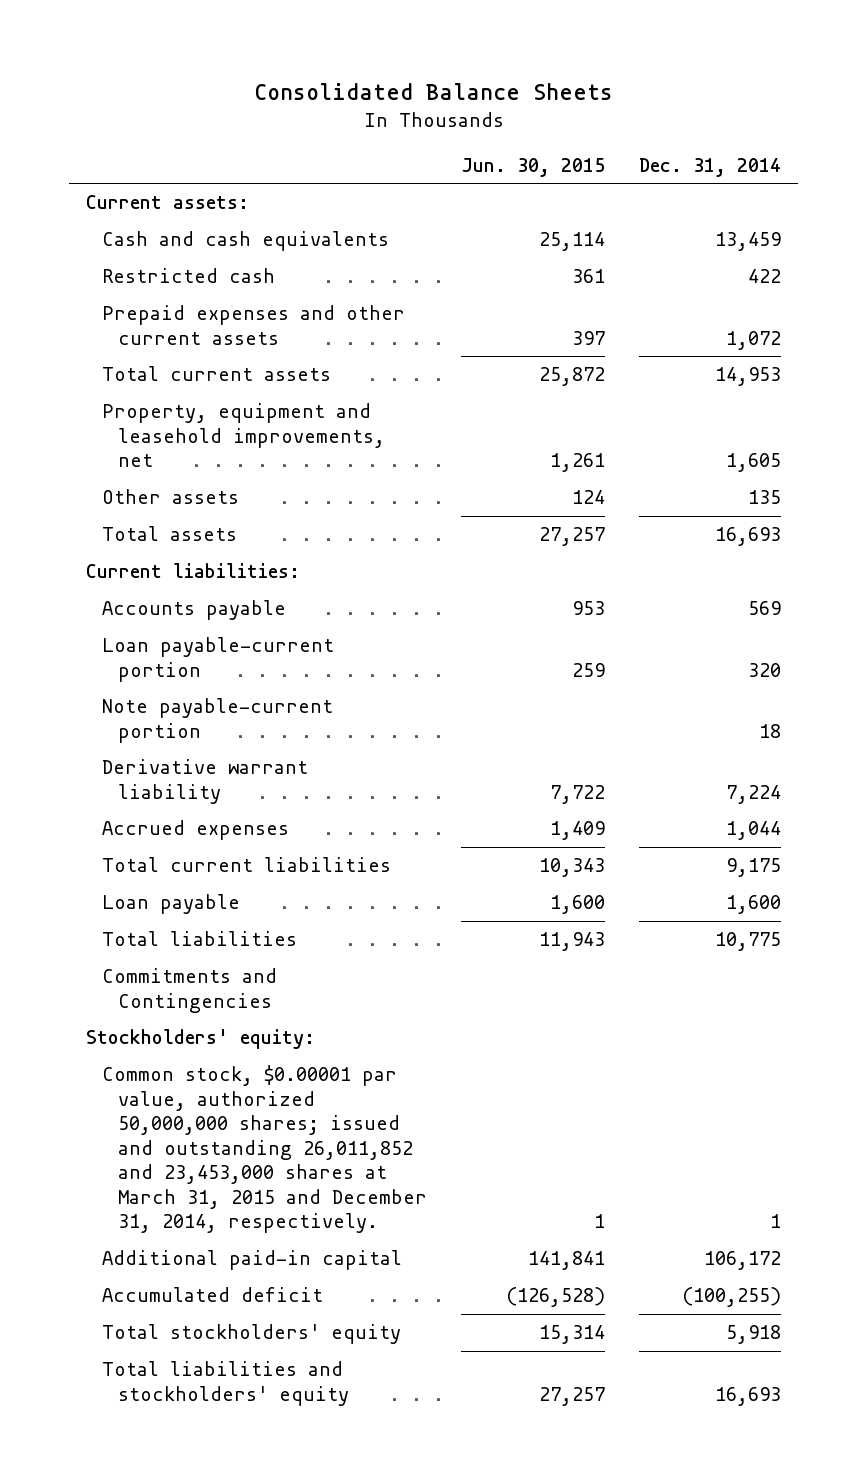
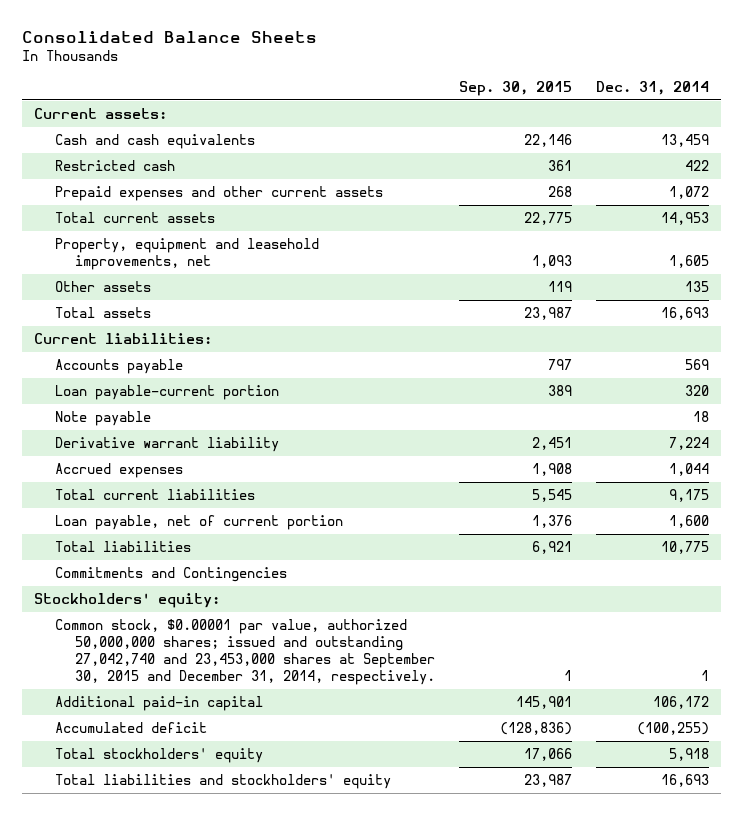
- | Jun. 30, 2015 | Dec. 31, 2014
+ | Sep. 30, 2015 | Dec. 31, 2014
- Note payable-current portion | | 18
+ Note payable | | 18
- Loan payable | 1,600 | 1,600
+ Loan payable, net of current portion | 1,376 | 1,600
- Common stock, $0.00001 par value, authorized 50,000,000 shares; issued and outstanding 26,011,852 and 23,453,000 shares at March 31, 2015 and December 31, 2014, respectively. | 1 | 1
+ Common stock, $0.00001 par value, authorized 50,000,000 shares; issued and outstanding 27,042,740 and 23,453,000 shares at September 30, 2015 and December 31, 2014, respectively. | 1 | 1

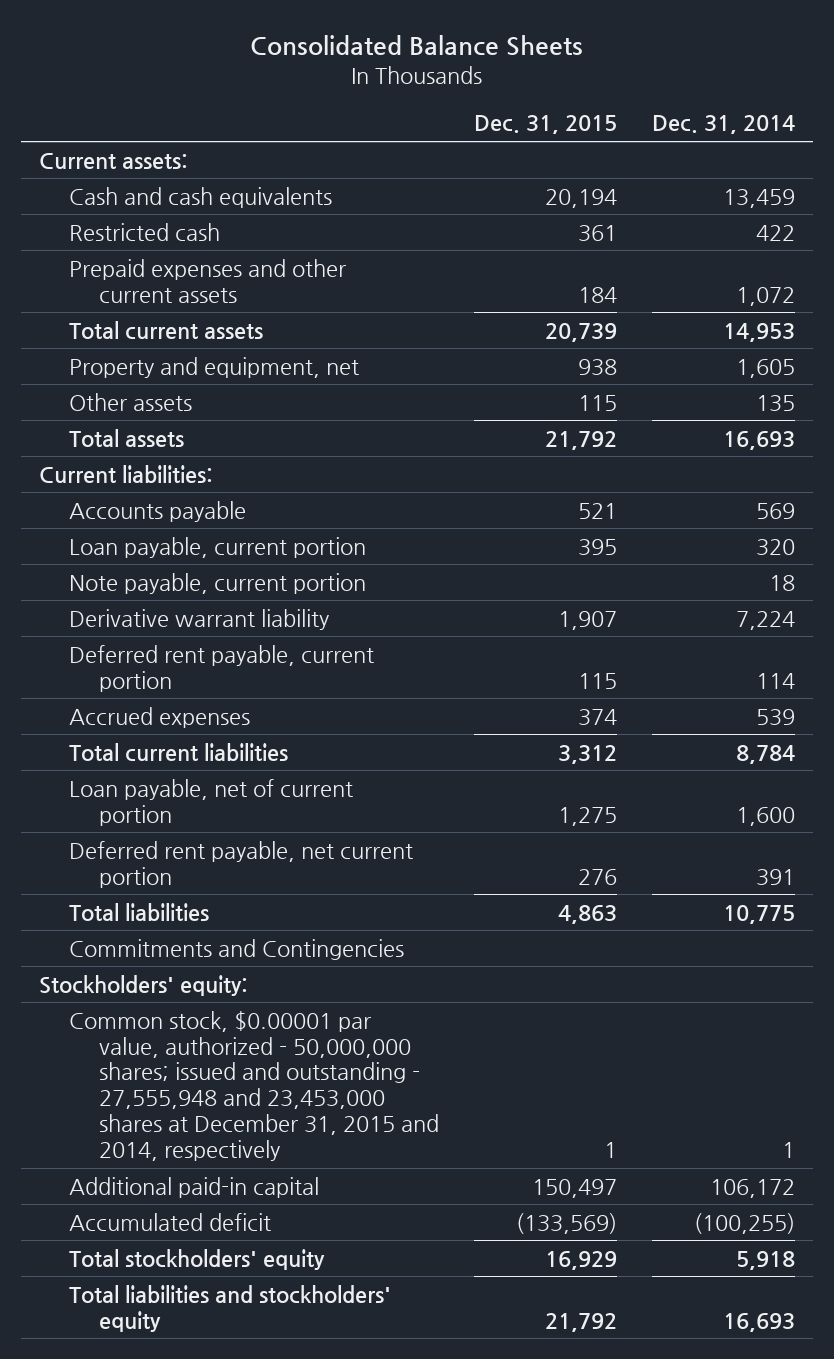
- | Sep. 30, 2015 | Dec. 31, 2014
+ | Dec. 31, 2015 | Dec. 31, 2014
- Property, equipment and leasehold improvements, net | 1,093 | 1,605
+ Property and equipment, net | 938 | 1,605
- Loan payable-current portion | 389 | 320
- Note payable | | 18
+ Loan payable, current portion | 395 | 320
+ Note payable, current portion | | 18
- Accrued expenses | 1,908 | 1,044
- Total current liabilities | 5,545 | 9,175
+ Deferred rent payable, current portion | 115 | 114
+ Accrued expenses | 374 | 539
+ Total current liabilities | 3,312 | 8,784
+ Deferred rent payable, net current portion | 276 | 391
- Common stock, $0.00001 par value, authorized 50,000,000 shares; issued and outstanding 27,042,740 and 23,453,000 shares at September 30, 2015 and December 31, 2014, respectively. | 1 | 1
+ Common stock, $0.00001 par value, authorized - 50,000,000 shares; issued and outstanding - 27,555,948 and 23,453,000 shares at December 31, 2015 and 2014, respectively | 1 | 1

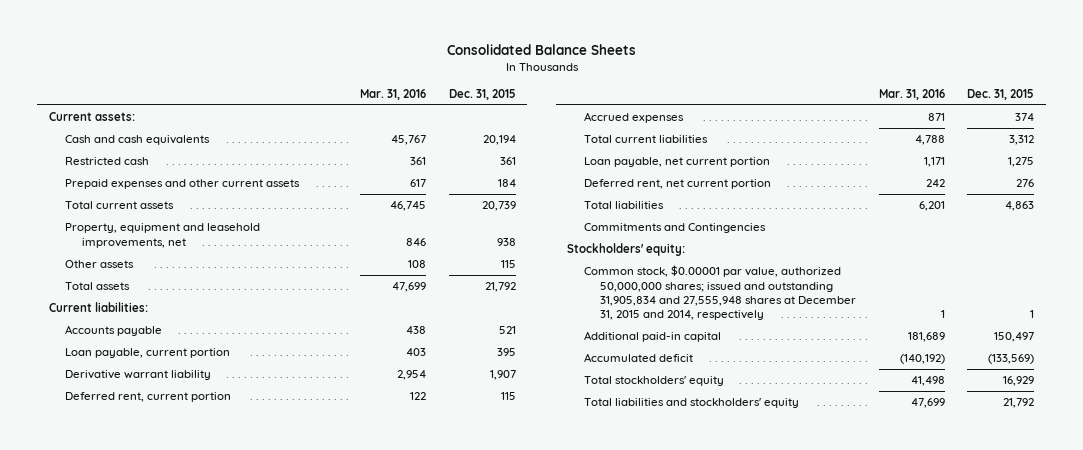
- | Dec. 31, 2015 | Dec. 31, 2014
+ | Mar. 31, 2016 | Dec. 31, 2015
- Property and equipment, net | 938 | 1,605
+ Property, equipment and leasehold improvements, net | 846 | 938
- Note payable, current portion | | 18
- Deferred rent payable, current portion | 115 | 114
+ Deferred rent, current portion | 122 | 115
- Loan payable, net of current portion | 1,275 | 1,600
- Deferred rent payable, net current portion | 276 | 391
+ Loan payable, net current portion | 1,171 | 1,275
+ Deferred rent, net current portion | 242 | 276
- Common stock, $0.00001 par value, authorized - 50,000,000 shares; issued and outstanding - 27,555,948 and 23,453,000 shares at December 31, 2015 and 2014, respectively | 1 | 1
+ Common stock, $0.00001 par value, authorized 50,000,000 shares; issued and outstanding 31,905,834 and 27,555,948 shares at December 31, 2015 and 2014, respectively | 1 | 1

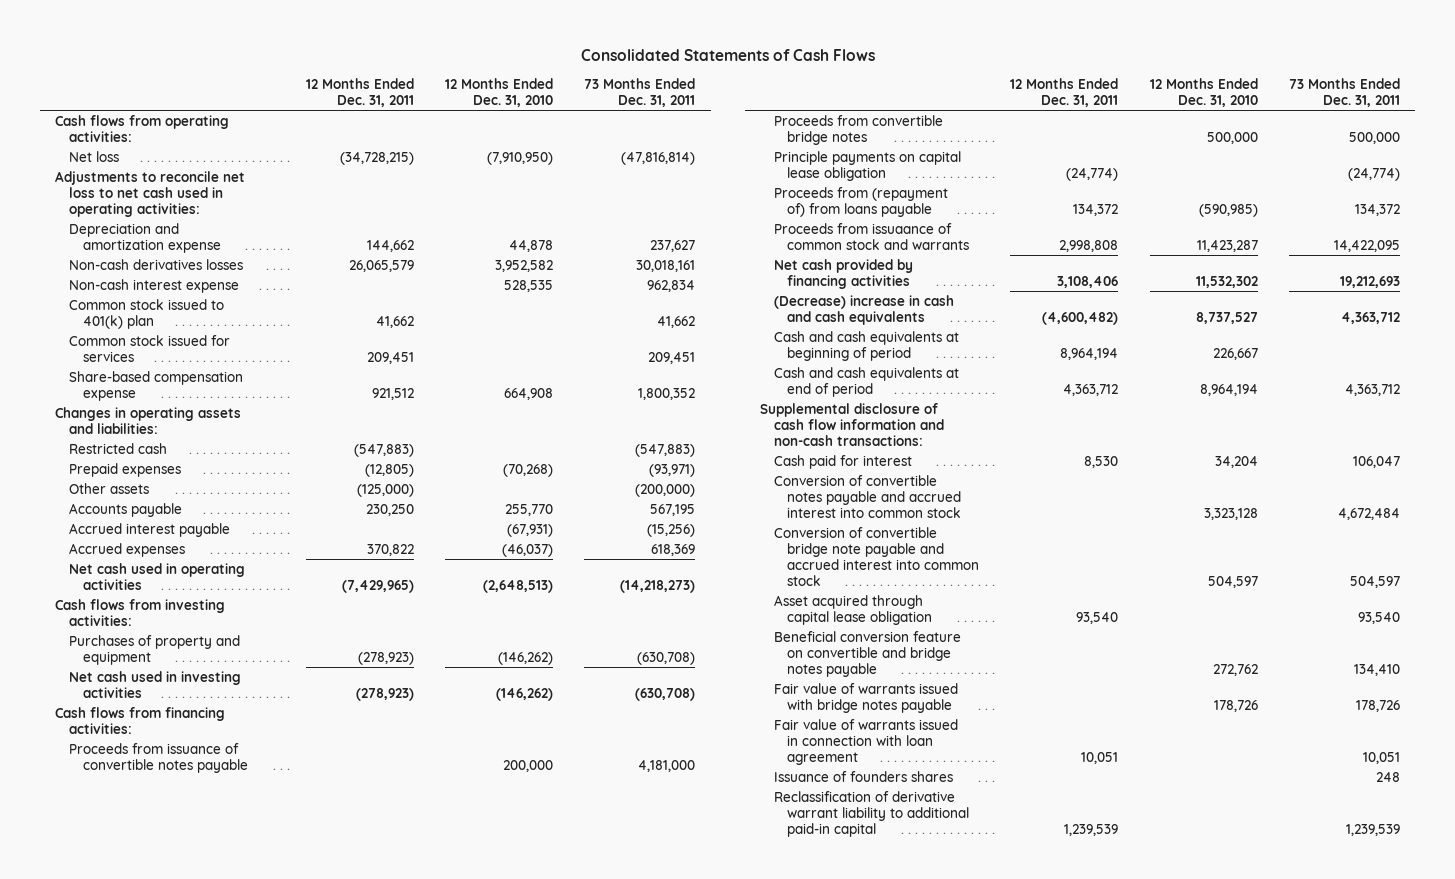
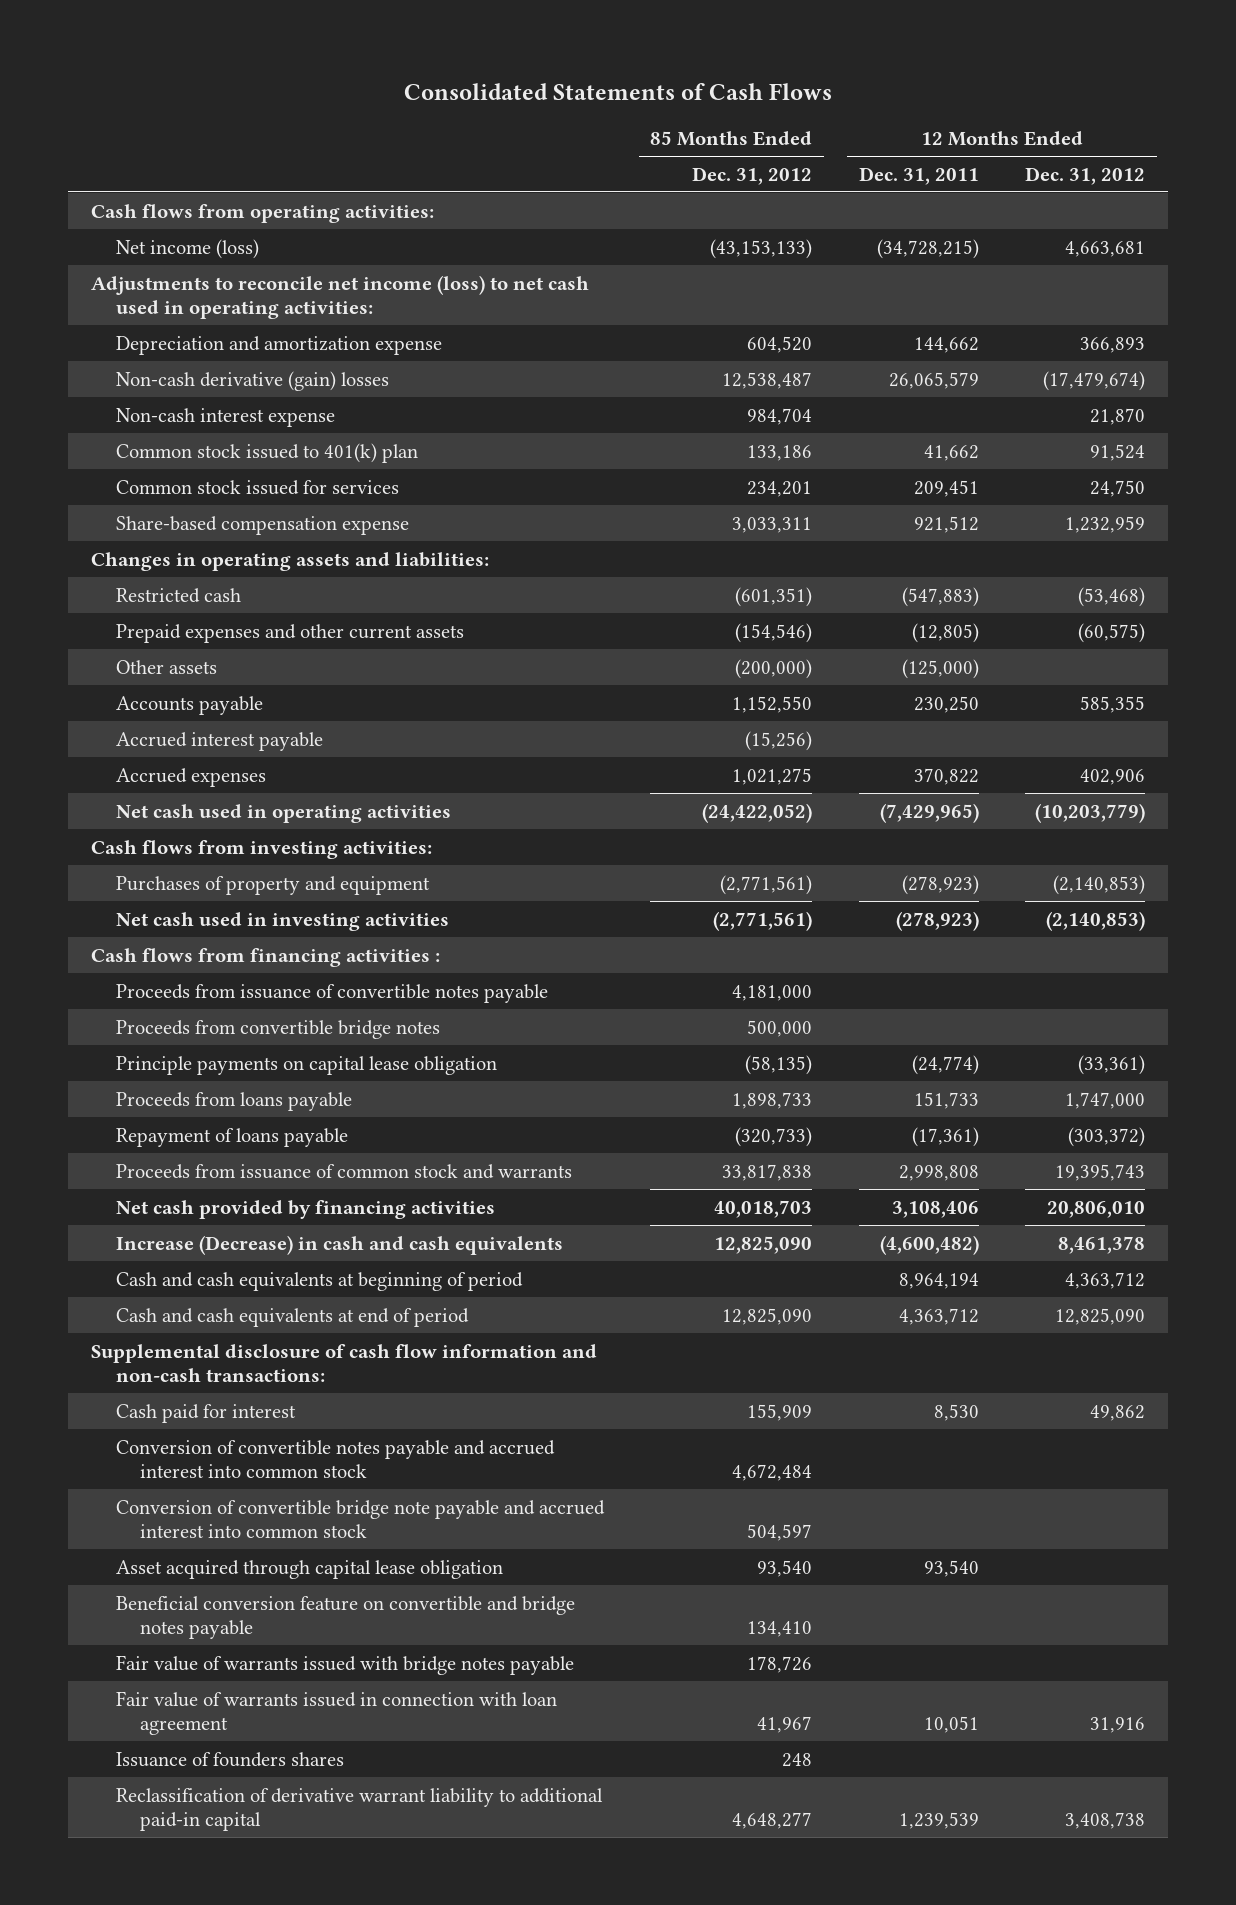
- | 12 Months Ended Dec. 31, 2011 | 12 Months Ended Dec. 31, 2010 | 73 Months Ended Dec. 31, 2011
+ | 85 Months Ended Dec. 31, 2012 | 12 Months Ended Dec. 31, 2011 | 12 Months Ended Dec. 31, 2012
- Net loss | (34,728,215) | (7,910,950) | (47,816,814)
- Adjustments to reconcile net loss to net cash used in operating activities:
+ Net income (loss) | (43,153,133) | (34,728,215) | 4,663,681
+ Adjustments to reconcile net income (loss) to net cash used in operating activities:
- Non-cash derivatives losses | 26,065,579 | 3,952,582 | 30,018,161
+ Non-cash derivative (gain) losses | 12,538,487 | 26,065,579 | (17,479,674)
- Prepaid expenses | (12,805) | (70,268) | (93,971)
+ Prepaid expenses and other current assets | (154,546) | (12,805) | (60,575)
- Cash flows from financing activities:
+ Cash flows from financing activities :
- Proceeds from (repayment of) from loans payable | 134,372 | (590,985) | 134,372
- Proceeds from issuaance of common stock and warrants | 2,998,808 | 11,423,287 | 14,422,095
+ Proceeds from loans payable | 1,898,733 | 151,733 | 1,747,000
+ Repayment of loans payable | (320,733) | (17,361) | (303,372)
+ Proceeds from issuance of common stock and warrants | 33,817,838 | 2,998,808 | 19,395,743
- (Decrease) increase in cash and cash equivalents | (4,600,482) | 8,737,527 | 4,363,712
+ Increase (Decrease) in cash and cash equivalents | 12,825,090 | (4,600,482) | 8,461,378

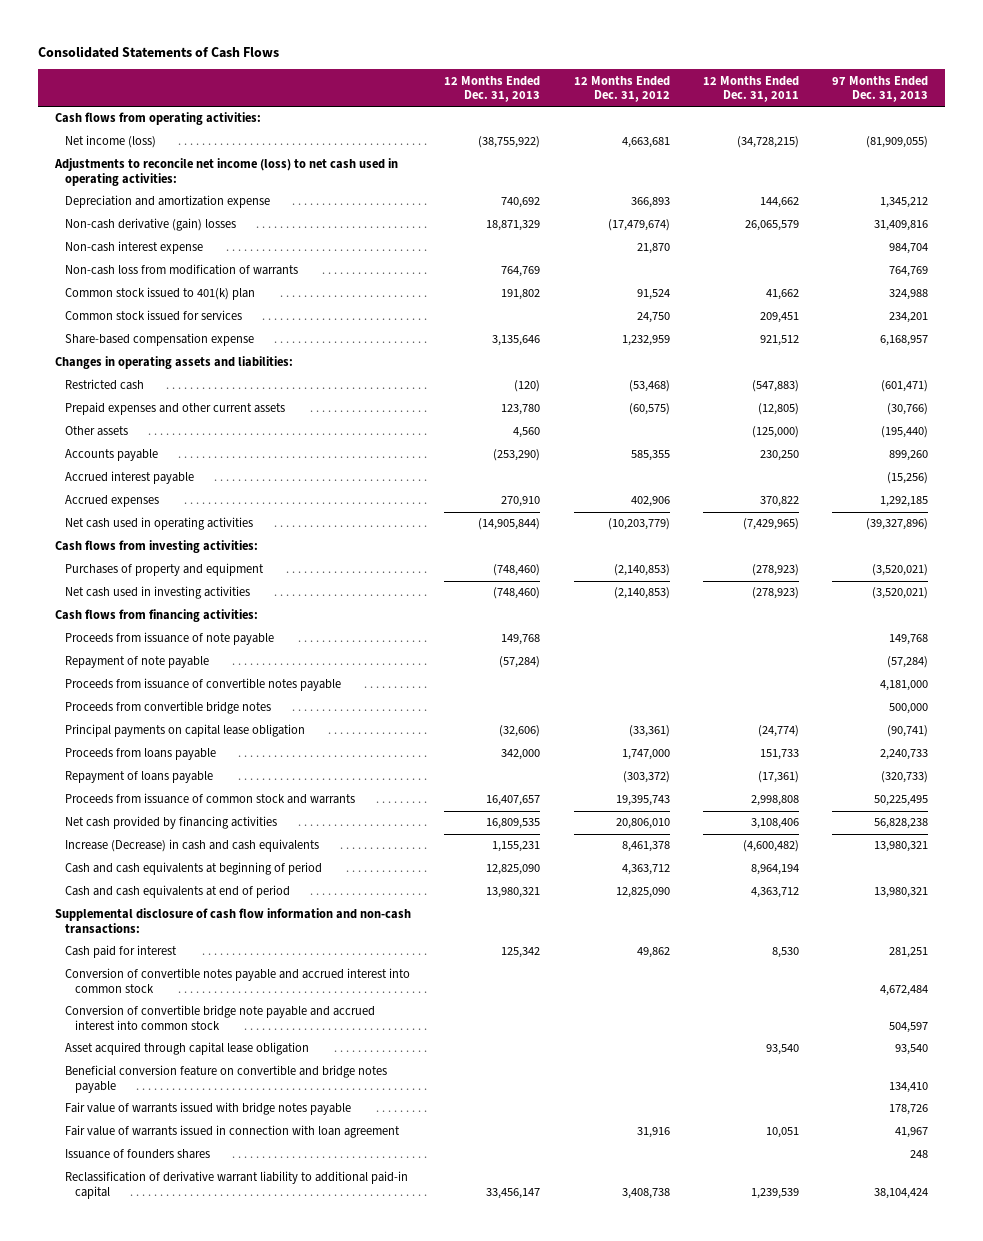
- | 85 Months Ended Dec. 31, 2012 | 12 Months Ended Dec. 31, 2011 | 12 Months Ended Dec. 31, 2012
+ | 12 Months Ended Dec. 31, 2013 | 12 Months Ended Dec. 31, 2012 | 12 Months Ended Dec. 31, 2011 | 97 Months Ended Dec. 31, 2013
+ Non-cash loss from modification of warrants | 764,769 | | | 764,769
- Cash flows from financing activities :
+ Cash flows from financing activities:
+ Proceeds from issuance of note payable | 149,768 | | | 149,768
+ Repayment of note payable | (57,284) | | | (57,284)
- Principle payments on capital lease obligation | (58,135) | (24,774) | (33,361)
+ Principal payments on capital lease obligation | (32,606) | (33,361) | (24,774) | (90,741)

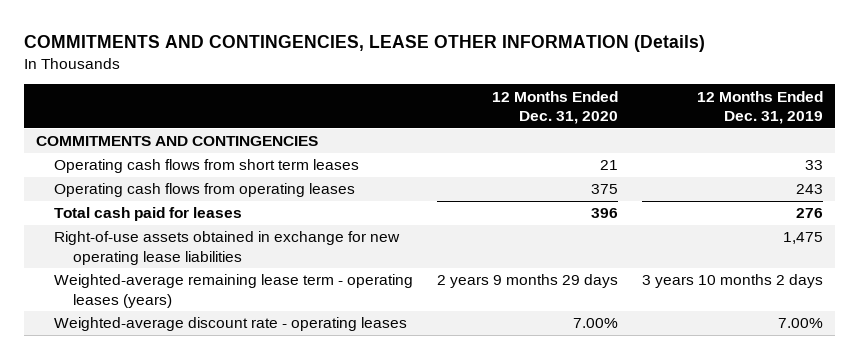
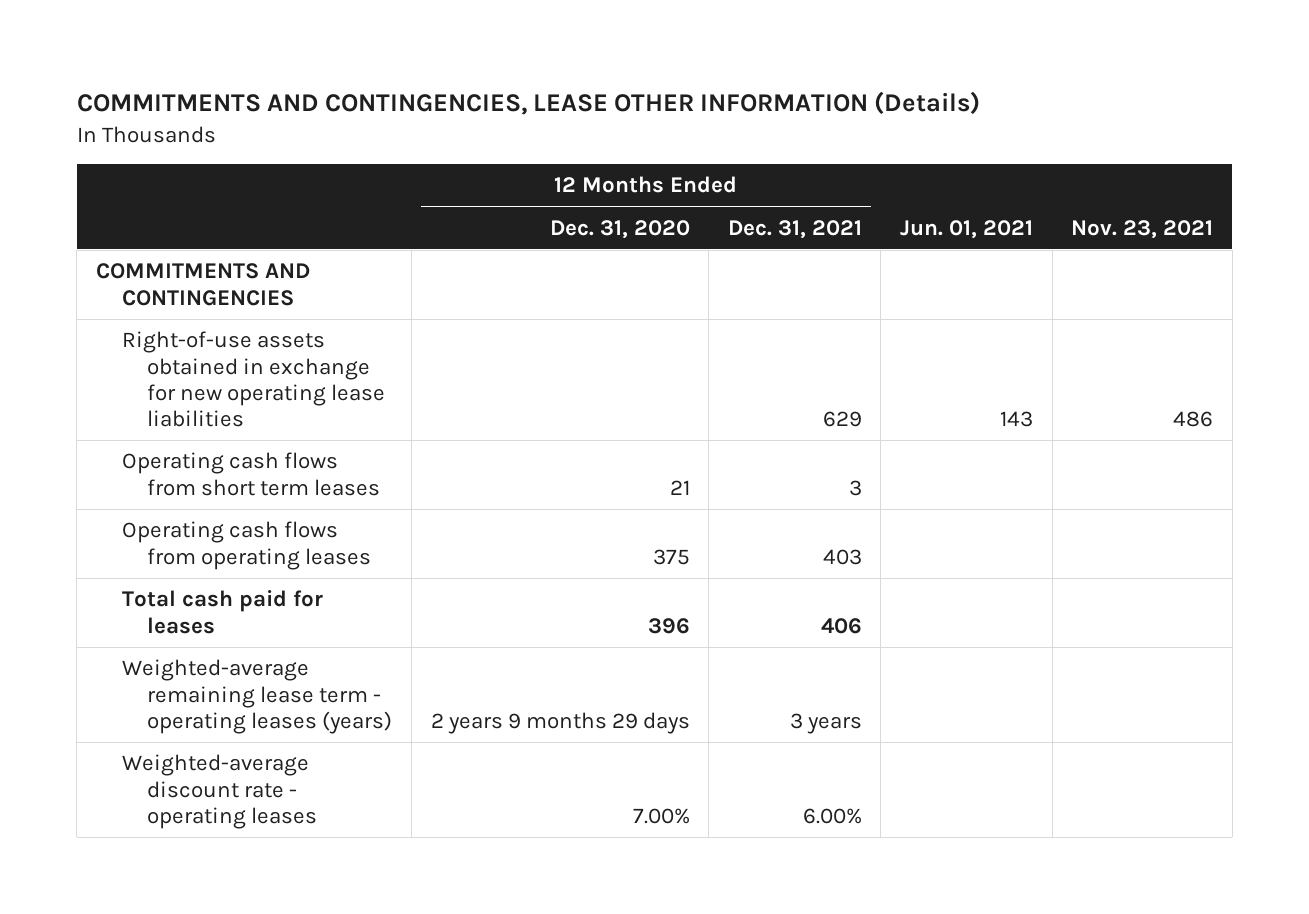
- | 12 Months Ended Dec. 31, 2020 | 12 Months Ended Dec. 31, 2019
+ | 12 Months Ended Dec. 31, 2020 | 12 Months Ended Dec. 31, 2021 | Jun. 01, 2021 | Nov. 23, 2021
moved up: Right-of-use assets obtained in exchange for new operating lease liabilities | | 629 | 143 | 486

